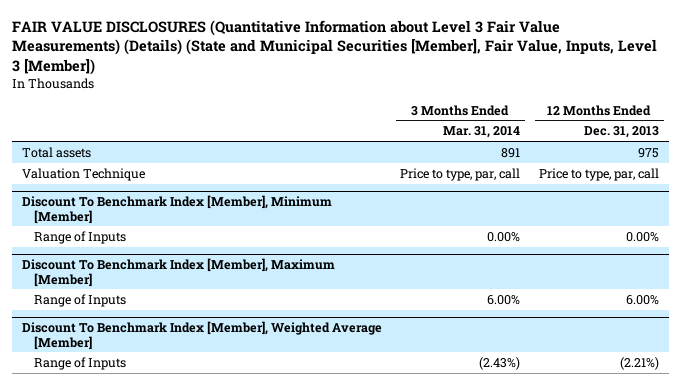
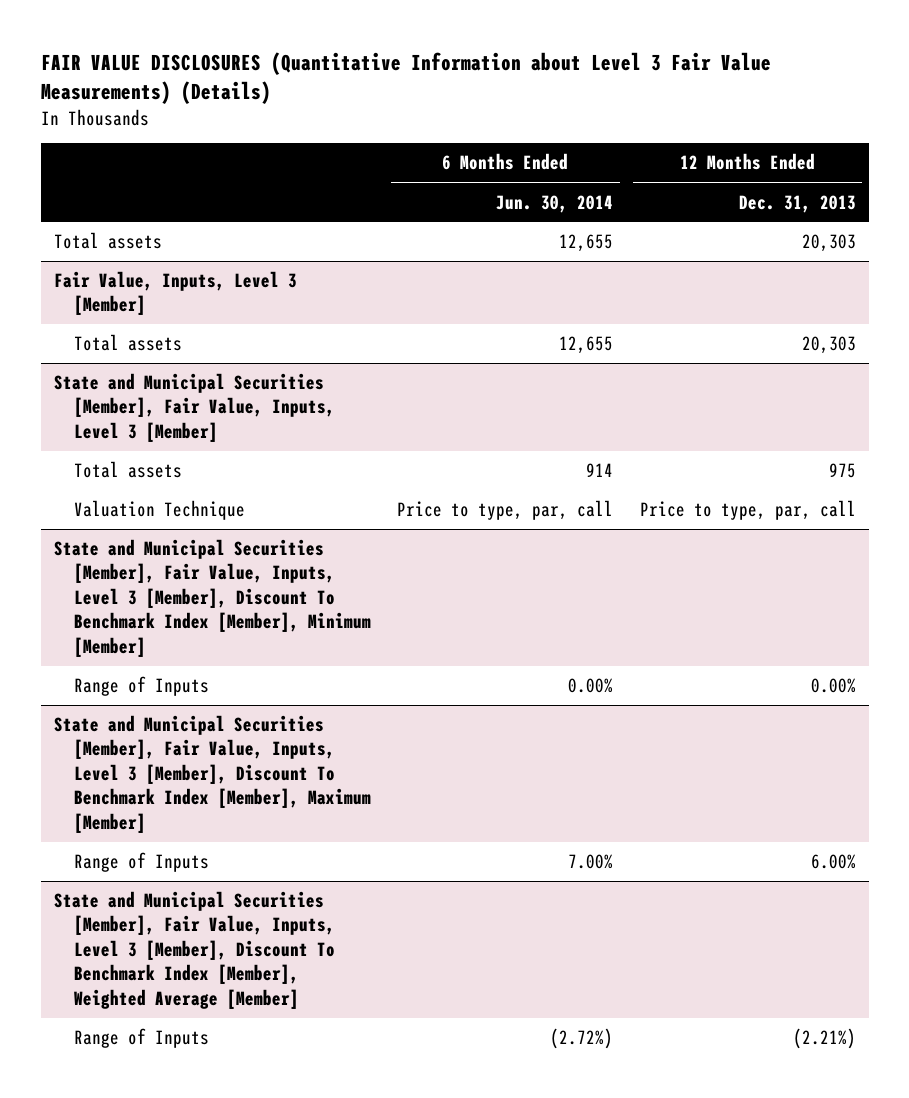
- FAIR VALUE DISCLOSURES (Quantitative Information about Level 3 Fair Value Measurements) (Details) (State and Municipal Securities [Member], Fair Value, Inputs, Level 3 [Member])
+ FAIR VALUE DISCLOSURES (Quantitative Information about Level 3 Fair Value Measurements) (Details)
- | 3 Months Ended Mar. 31, 2014 | 12 Months Ended Dec. 31, 2013
+ | 6 Months Ended Jun. 30, 2014 | 12 Months Ended Dec. 31, 2013
+ Total assets | 12,655 | 20,303
+ Fair Value, Inputs, Level 3 [Member]
+ Total assets | 12,655 | 20,303
+ State and Municipal Securities [Member], Fair Value, Inputs, Level 3 [Member]
- Discount To Benchmark Index [Member], Minimum [Member]
+ State and Municipal Securities [Member], Fair Value, Inputs, Level 3 [Member], Discount To Benchmark Index [Member], Minimum [Member]
- Discount To Benchmark Index [Member], Maximum [Member]
+ State and Municipal Securities [Member], Fair Value, Inputs, Level 3 [Member], Discount To Benchmark Index [Member], Maximum [Member]
- Discount To Benchmark Index [Member], Weighted Average [Member]
+ State and Municipal Securities [Member], Fair Value, Inputs, Level 3 [Member], Discount To Benchmark Index [Member], Weighted Average [Member]

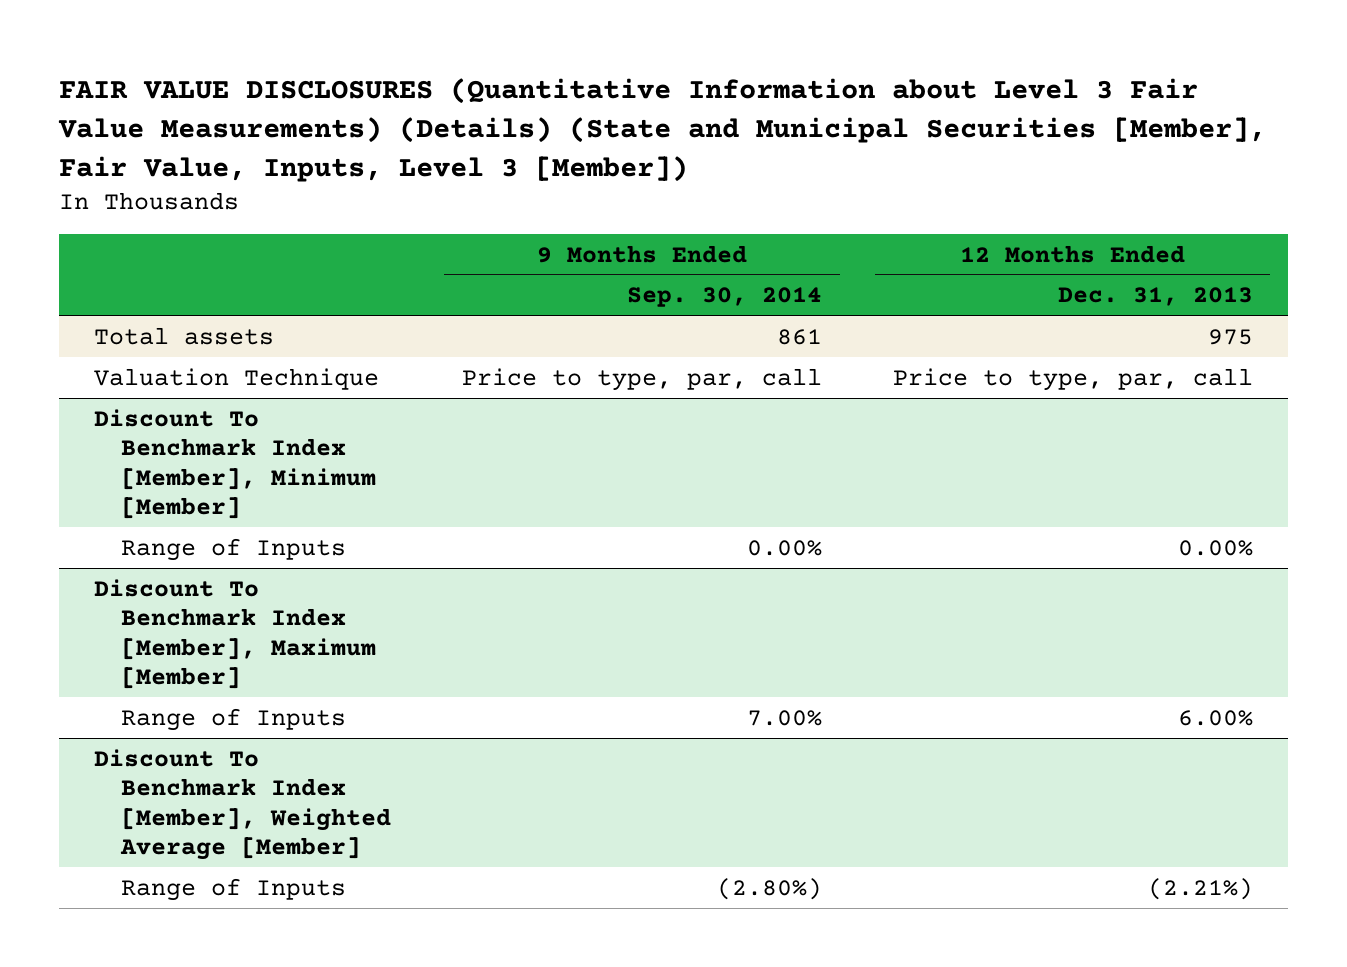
- FAIR VALUE DISCLOSURES (Quantitative Information about Level 3 Fair Value Measurements) (Details)
+ FAIR VALUE DISCLOSURES (Quantitative Information about Level 3 Fair Value Measurements) (Details) (State and Municipal Securities [Member], Fair Value, Inputs, Level 3 [Member])
- | 6 Months Ended Jun. 30, 2014 | 12 Months Ended Dec. 31, 2013
+ | 9 Months Ended Sep. 30, 2014 | 12 Months Ended Dec. 31, 2013
- Total assets | 12,655 | 20,303
- Fair Value, Inputs, Level 3 [Member]
- Total assets | 12,655 | 20,303
- State and Municipal Securities [Member], Fair Value, Inputs, Level 3 [Member]
- State and Municipal Securities [Member], Fair Value, Inputs, Level 3 [Member], Discount To Benchmark Index [Member], Minimum [Member]
+ Discount To Benchmark Index [Member], Minimum [Member]
- State and Municipal Securities [Member], Fair Value, Inputs, Level 3 [Member], Discount To Benchmark Index [Member], Maximum [Member]
+ Discount To Benchmark Index [Member], Maximum [Member]
- State and Municipal Securities [Member], Fair Value, Inputs, Level 3 [Member], Discount To Benchmark Index [Member], Weighted Average [Member]
+ Discount To Benchmark Index [Member], Weighted Average [Member]

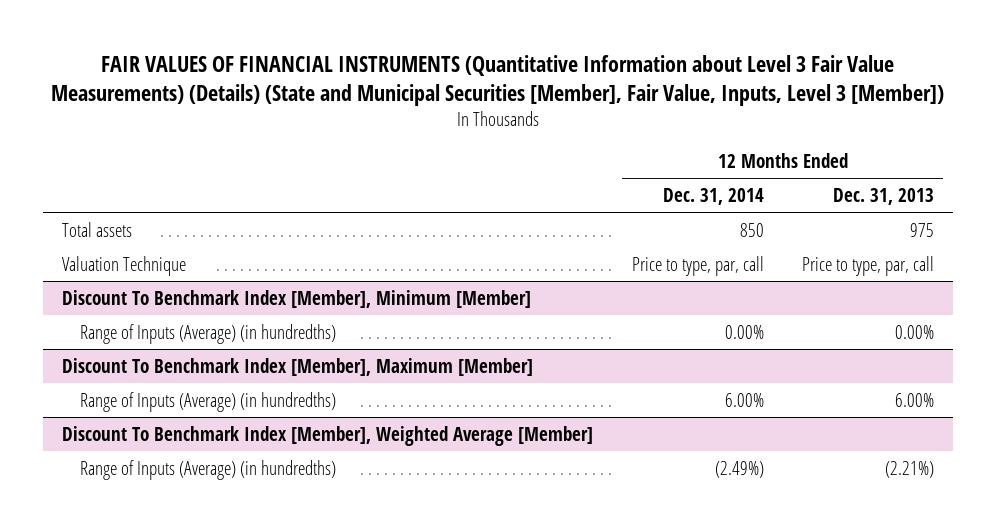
- FAIR VALUE DISCLOSURES (Quantitative Information about Level 3 Fair Value Measurements) (Details) (State and Municipal Securities [Member], Fair Value, Inputs, Level 3 [Member])
+ FAIR VALUES OF FINANCIAL INSTRUMENTS (Quantitative Information about Level 3 Fair Value Measurements) (Details) (State and Municipal Securities [Member], Fair Value, Inputs, Level 3 [Member])
- | 9 Months Ended Sep. 30, 2014 | 12 Months Ended Dec. 31, 2013
+ | 12 Months Ended Dec. 31, 2014 | 12 Months Ended Dec. 31, 2013
@ Discount To Benchmark Index [Member], Minimum [Member]
- Range of Inputs | 0.00% | 0.00%
+ Range of Inputs (Average) (in hundredths) | 0.00% | 0.00%
@ Discount To Benchmark Index [Member], Maximum [Member]
- Range of Inputs | 7.00% | 6.00%
+ Range of Inputs (Average) (in hundredths) | 6.00% | 6.00%
@ Discount To Benchmark Index [Member], Weighted Average [Member]
- Range of Inputs | (2.80%) | (2.21%)
+ Range of Inputs (Average) (in hundredths) | (2.49%) | (2.21%)

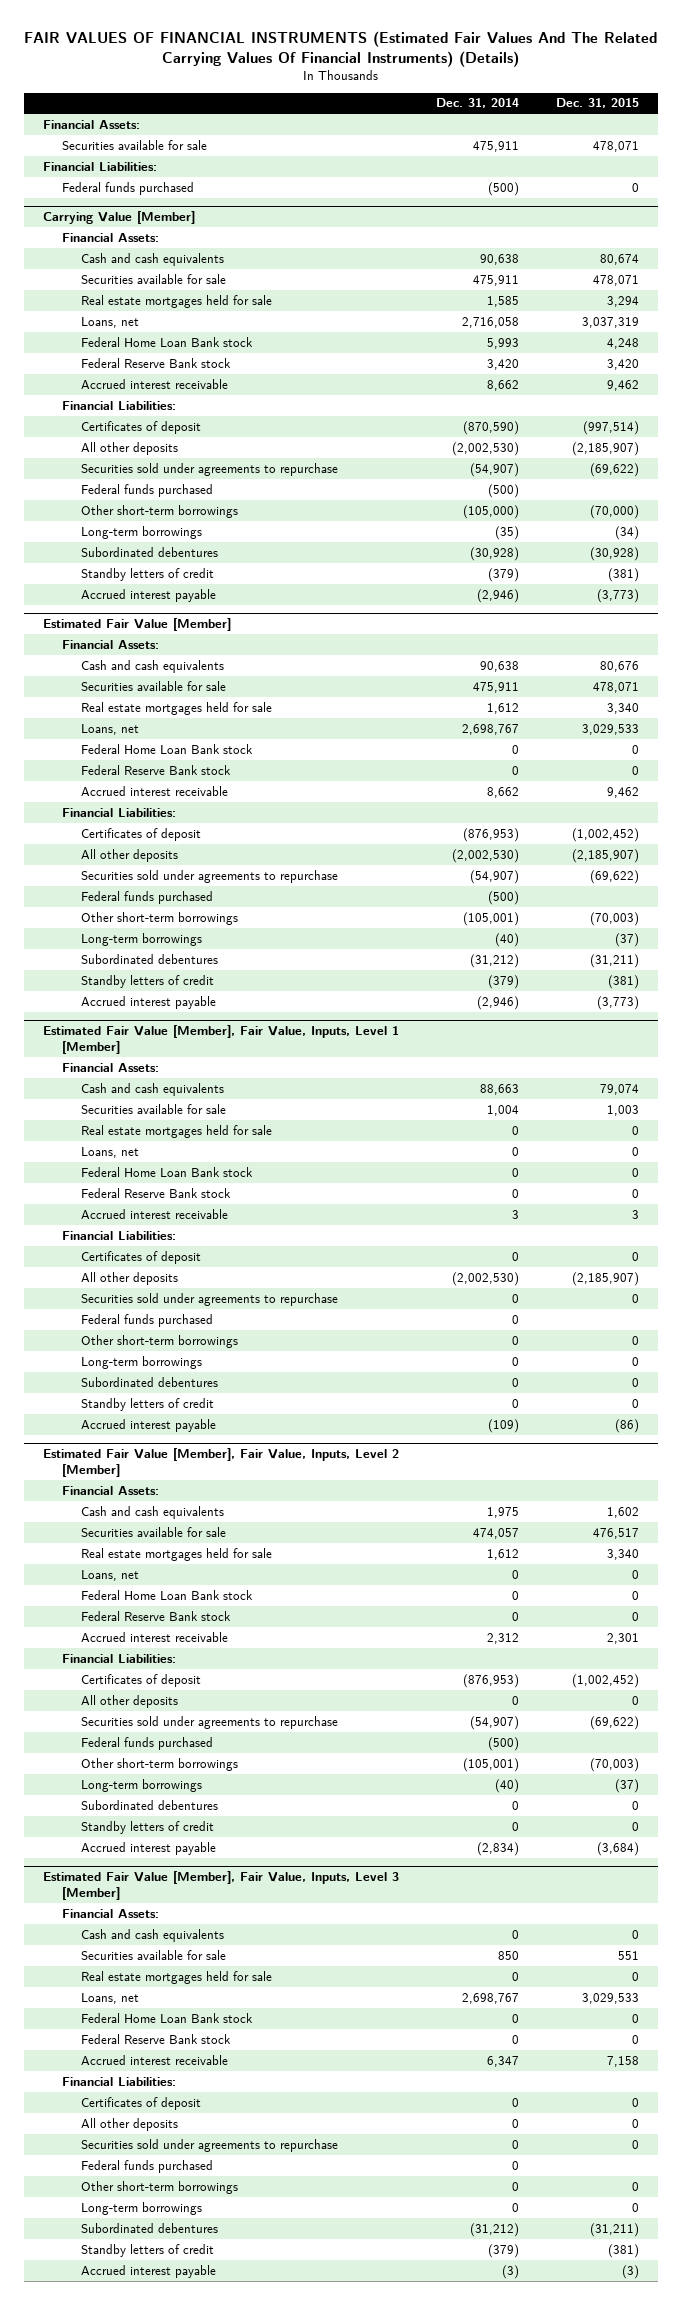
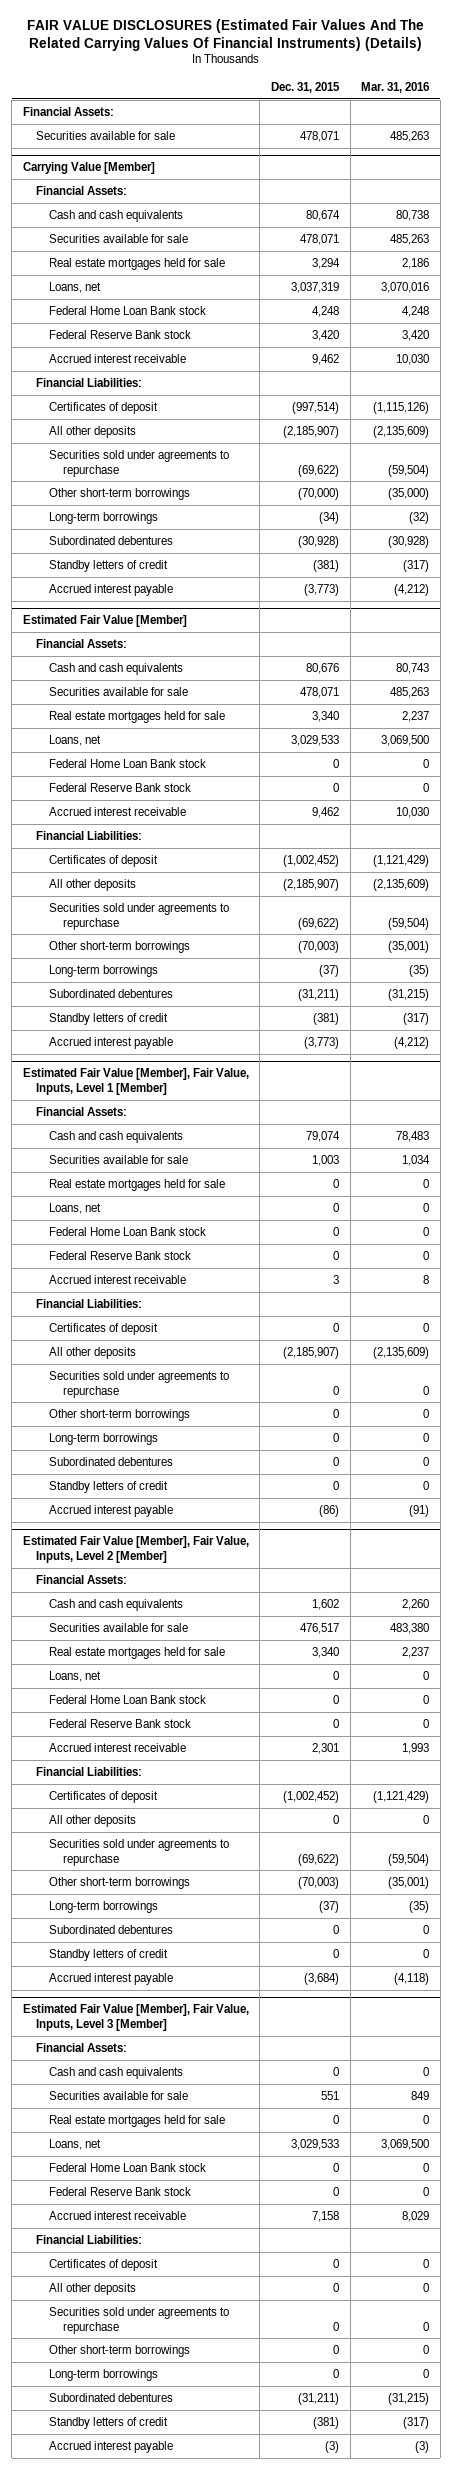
- FAIR VALUES OF FINANCIAL INSTRUMENTS (Estimated Fair Values And The Related Carrying Values Of Financial Instruments) (Details)
+ FAIR VALUE DISCLOSURES (Estimated Fair Values And The Related Carrying Values Of Financial Instruments) (Details)
- | Dec. 31, 2014 | Dec. 31, 2015
+ | Dec. 31, 2015 | Mar. 31, 2016
- Financial Liabilities:
- Federal funds purchased | (500) | 0
@ Carrying Value [Member]
- Federal funds purchased | (500) |
@ Estimated Fair Value [Member]
- Federal funds purchased | (500) |
@ Estimated Fair Value [Member], Fair Value, Inputs, Level 1 [Member]
- Federal funds purchased | 0 |
@ Estimated Fair Value [Member], Fair Value, Inputs, Level 2 [Member]
- Federal funds purchased | (500) |
@ Estimated Fair Value [Member], Fair Value, Inputs, Level 3 [Member]
- Federal funds purchased | 0 |

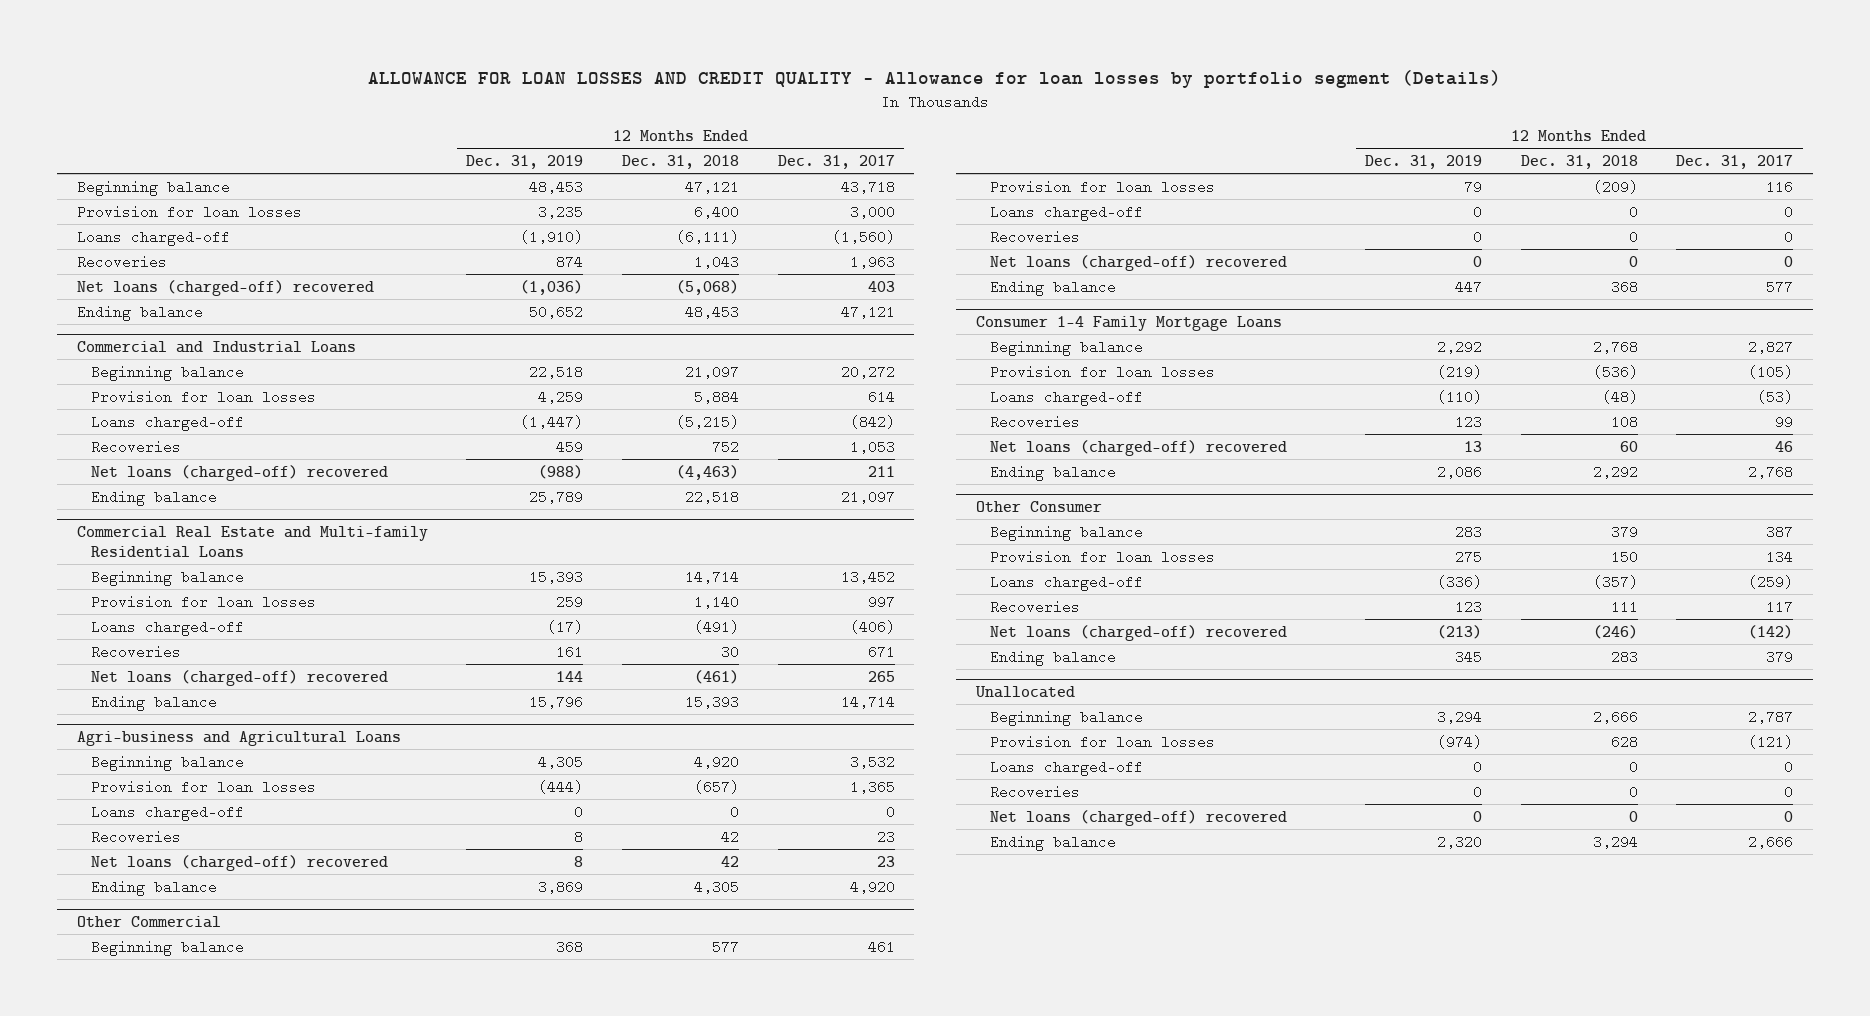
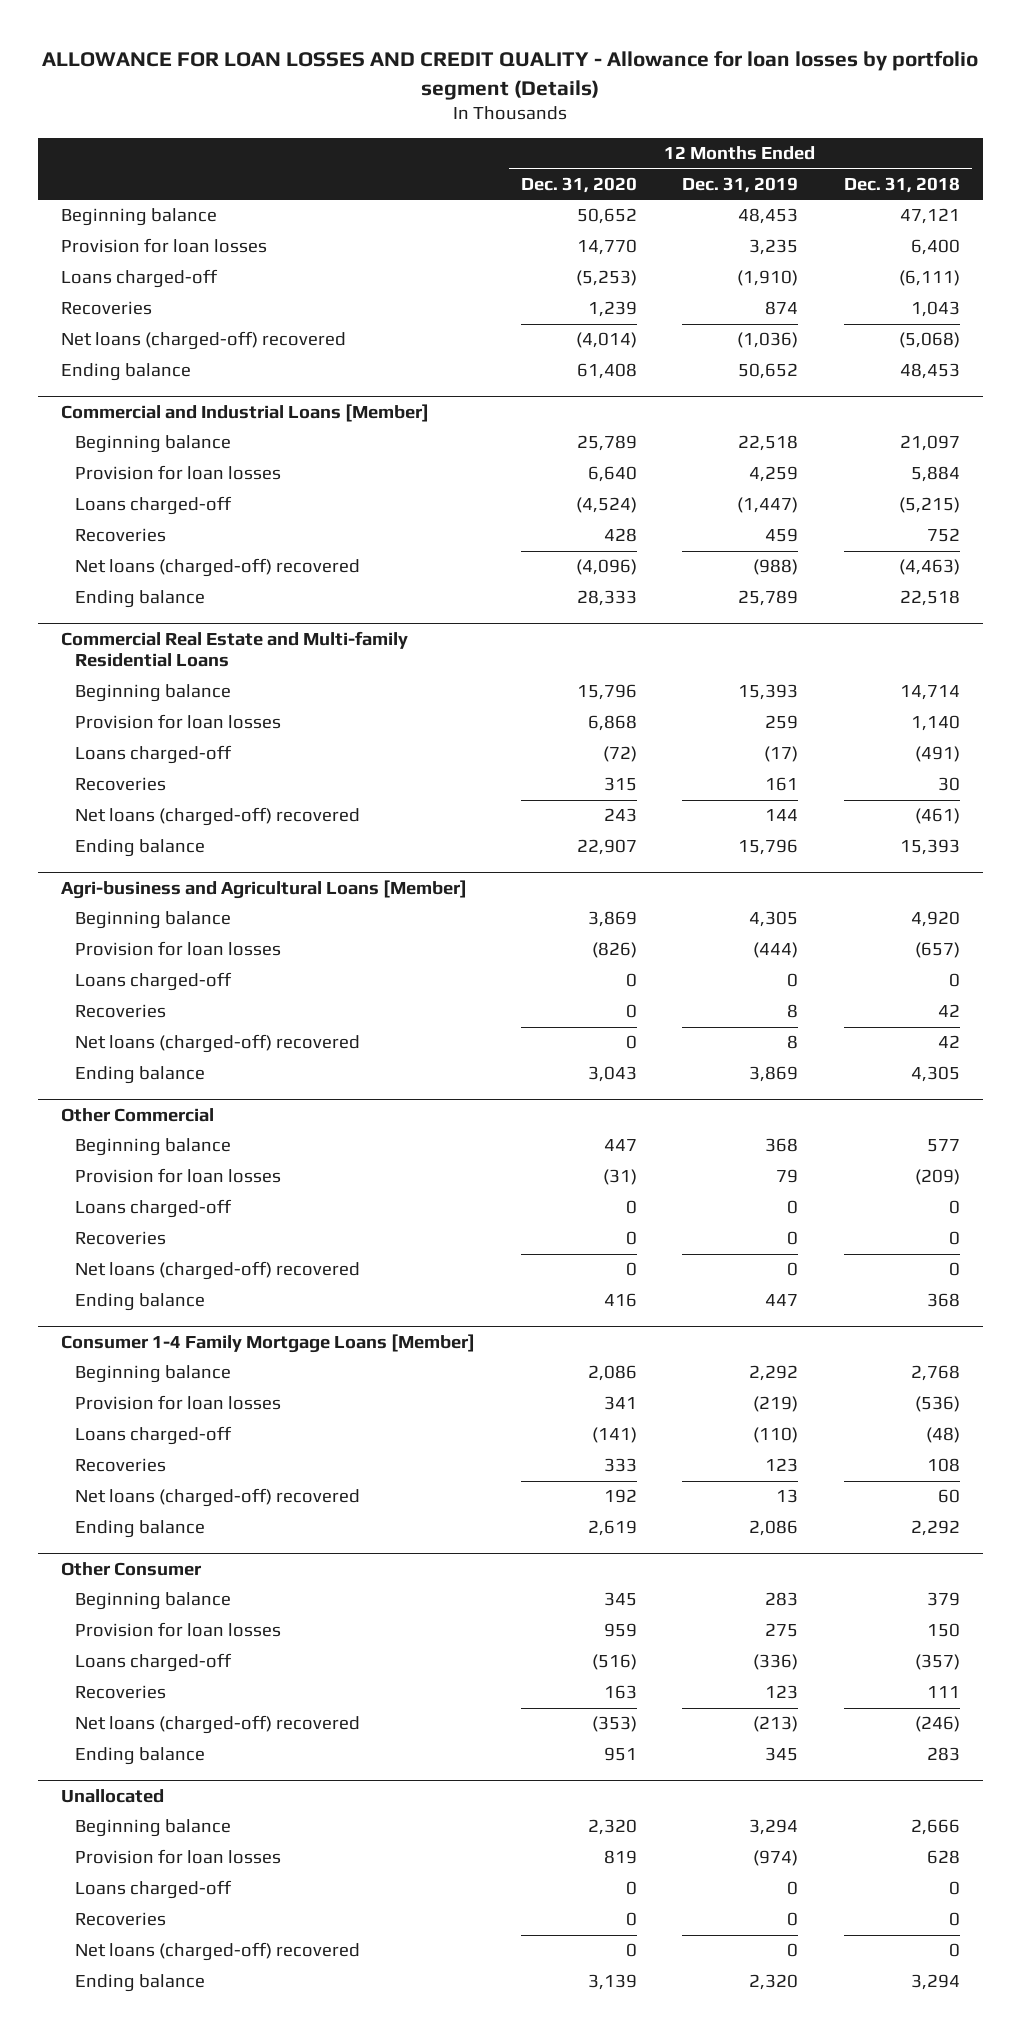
- | 12 Months Ended Dec. 31, 2019 | 12 Months Ended Dec. 31, 2018 | 12 Months Ended Dec. 31, 2017
+ | 12 Months Ended Dec. 31, 2020 | 12 Months Ended Dec. 31, 2019 | 12 Months Ended Dec. 31, 2018
- Commercial and Industrial Loans
+ Commercial and Industrial Loans [Member]
- Agri-business and Agricultural Loans
+ Agri-business and Agricultural Loans [Member]
- Consumer 1-4 Family Mortgage Loans
+ Consumer 1-4 Family Mortgage Loans [Member]

